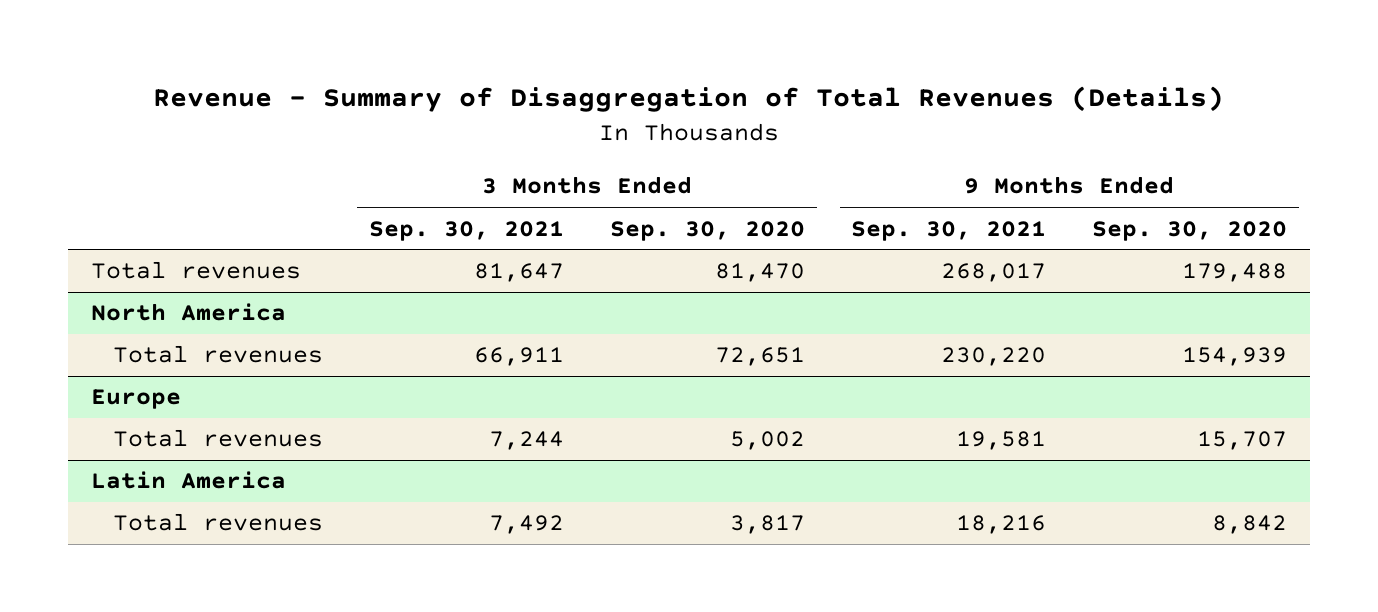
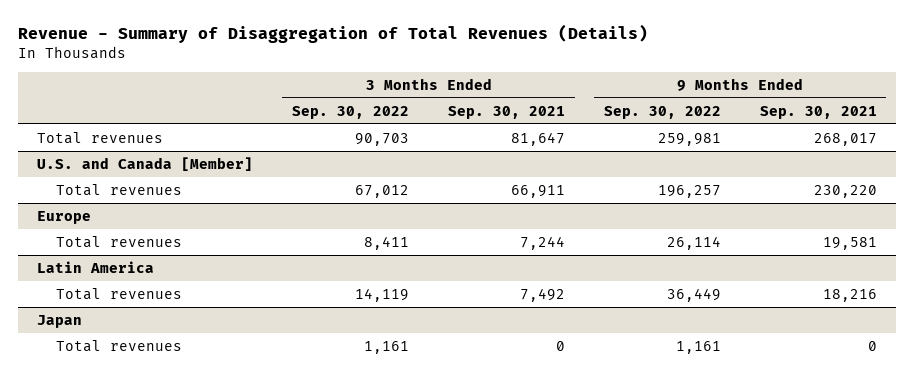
- | 3 Months Ended Sep. 30, 2021 | 3 Months Ended Sep. 30, 2020 | 9 Months Ended Sep. 30, 2021 | 9 Months Ended Sep. 30, 2020
+ | 3 Months Ended Sep. 30, 2022 | 3 Months Ended Sep. 30, 2021 | 9 Months Ended Sep. 30, 2022 | 9 Months Ended Sep. 30, 2021
- North America
+ U.S. and Canada [Member]
+ Japan
+ Total revenues | 1,161 | 0 | 1,161 | 0

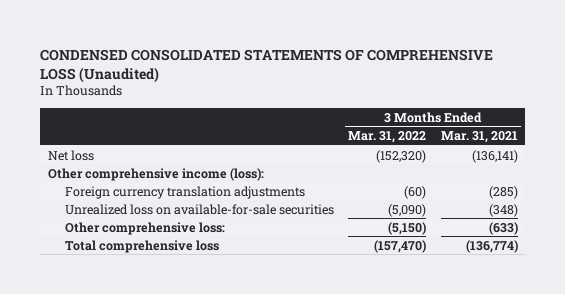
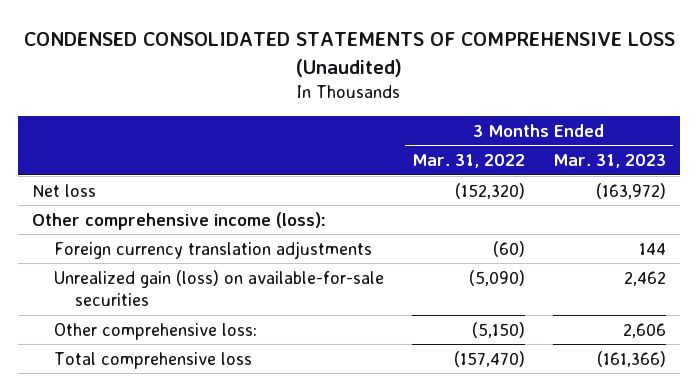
- | 3 Months Ended Mar. 31, 2022 | 3 Months Ended Mar. 31, 2021
+ | 3 Months Ended Mar. 31, 2022 | 3 Months Ended Mar. 31, 2023
- Unrealized loss on available-for-sale securities | (5,090) | (348)
+ Unrealized gain (loss) on available-for-sale securities | (5,090) | 2,462

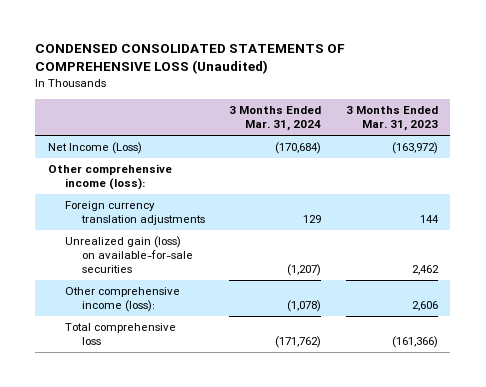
- | 3 Months Ended Mar. 31, 2022 | 3 Months Ended Mar. 31, 2023
+ | 3 Months Ended Mar. 31, 2024 | 3 Months Ended Mar. 31, 2023
- Net loss | (152,320) | (163,972)
+ Net Income (Loss) | (170,684) | (163,972)
- Other comprehensive loss: | (5,150) | 2,606
+ Other comprehensive income (loss): | (1,078) | 2,606

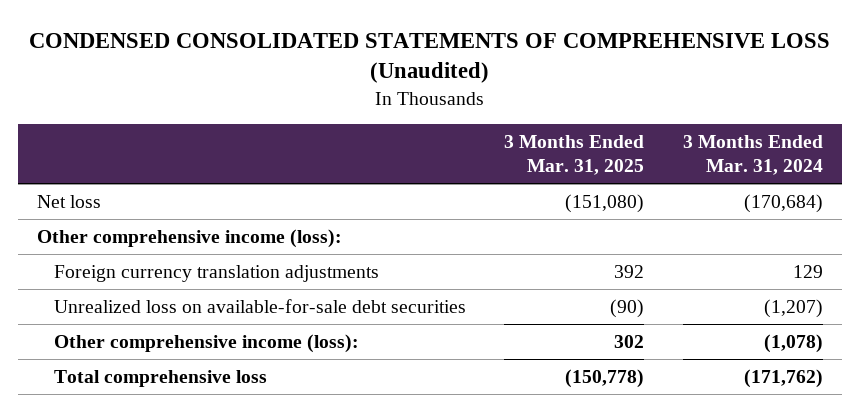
- | 3 Months Ended Mar. 31, 2024 | 3 Months Ended Mar. 31, 2023
+ | 3 Months Ended Mar. 31, 2025 | 3 Months Ended Mar. 31, 2024
- Net Income (Loss) | (170,684) | (163,972)
+ Net loss | (151,080) | (170,684)
- Unrealized gain (loss) on available-for-sale securities | (1,207) | 2,462
+ Unrealized loss on available-for-sale debt securities | (90) | (1,207)

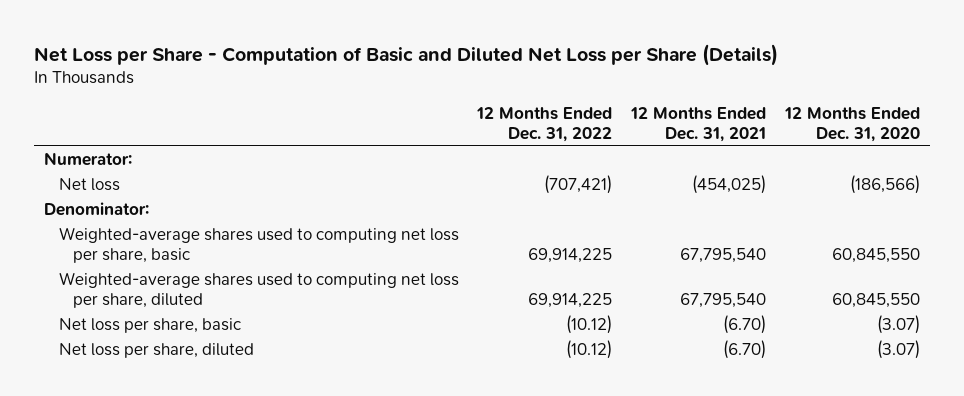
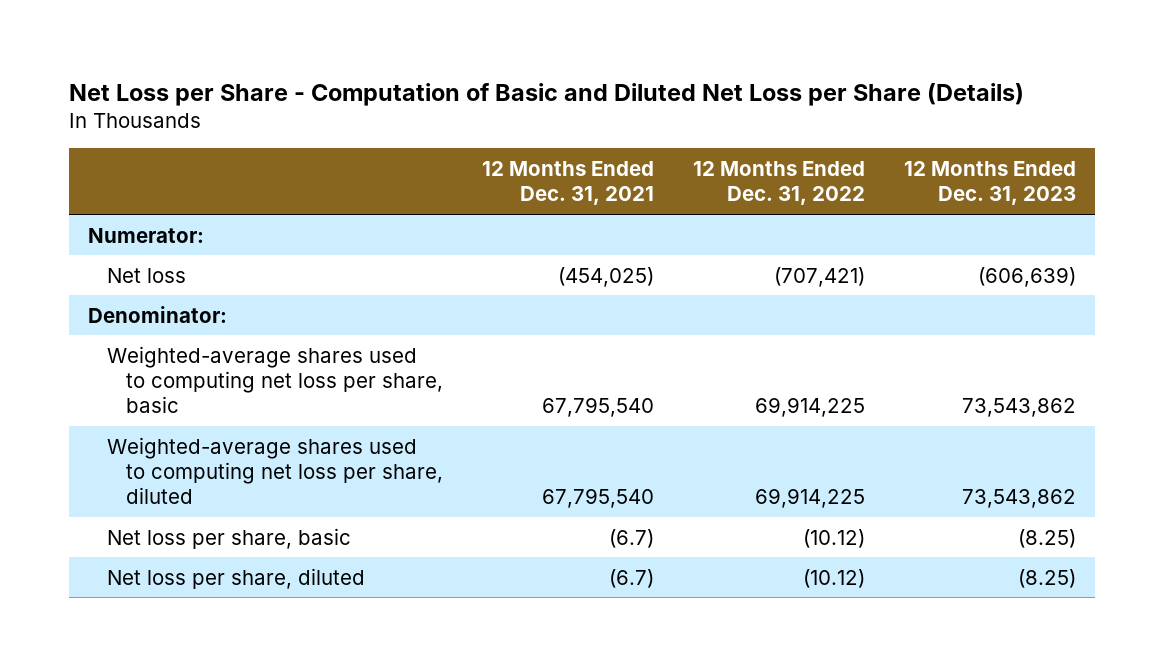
- | 12 Months Ended Dec. 31, 2022 | 12 Months Ended Dec. 31, 2021 | 12 Months Ended Dec. 31, 2020
+ | 12 Months Ended Dec. 31, 2021 | 12 Months Ended Dec. 31, 2022 | 12 Months Ended Dec. 31, 2023
- Net loss per share, basic | (10.12) | (6.70) | (3.07)
- Net loss per share, diluted | (10.12) | (6.70) | (3.07)
+ Net loss per share, basic | (6.7) | (10.12) | (8.25)
+ Net loss per share, diluted | (6.7) | (10.12) | (8.25)

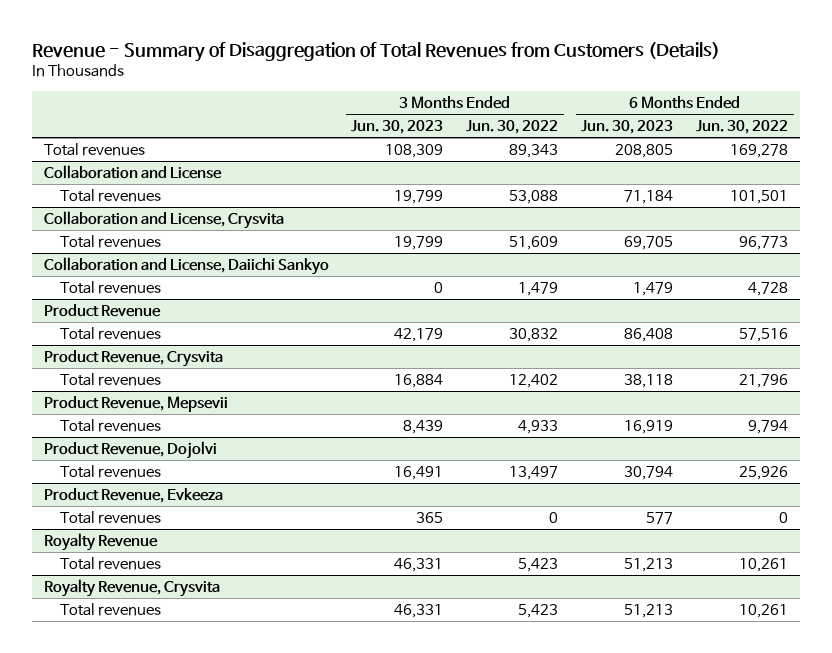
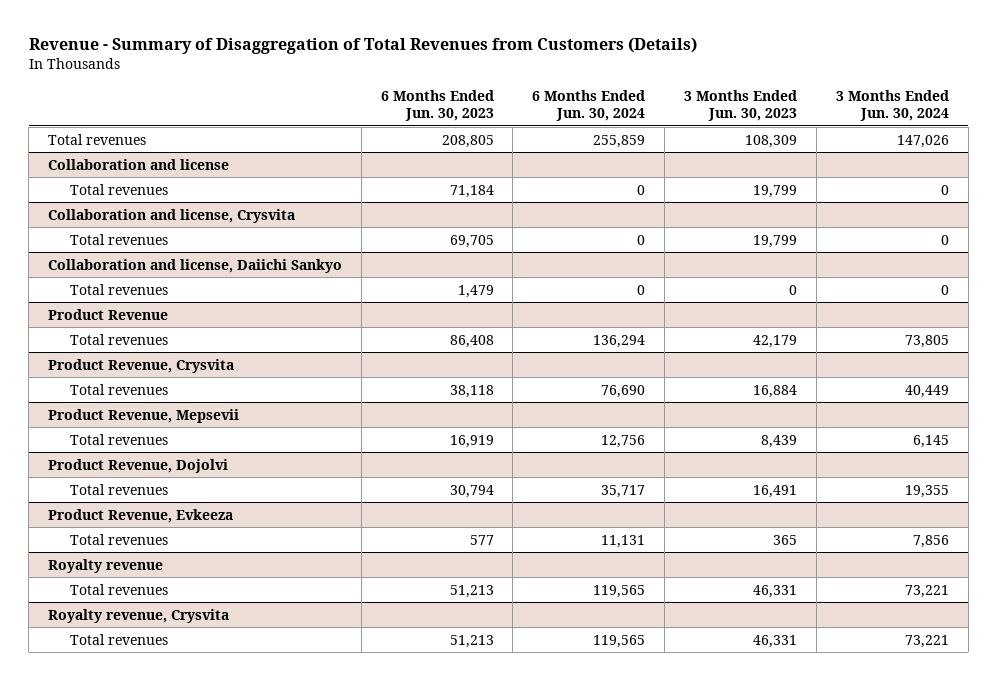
- | 3 Months Ended Jun. 30, 2023 | 3 Months Ended Jun. 30, 2022 | 6 Months Ended Jun. 30, 2023 | 6 Months Ended Jun. 30, 2022
+ | 6 Months Ended Jun. 30, 2023 | 6 Months Ended Jun. 30, 2024 | 3 Months Ended Jun. 30, 2023 | 3 Months Ended Jun. 30, 2024
- Collaboration and License
+ Collaboration and license
- Collaboration and License, Crysvita
+ Collaboration and license, Crysvita
- Collaboration and License, Daiichi Sankyo
+ Collaboration and license, Daiichi Sankyo
- Royalty Revenue
+ Royalty revenue
- Royalty Revenue, Crysvita
+ Royalty revenue, Crysvita

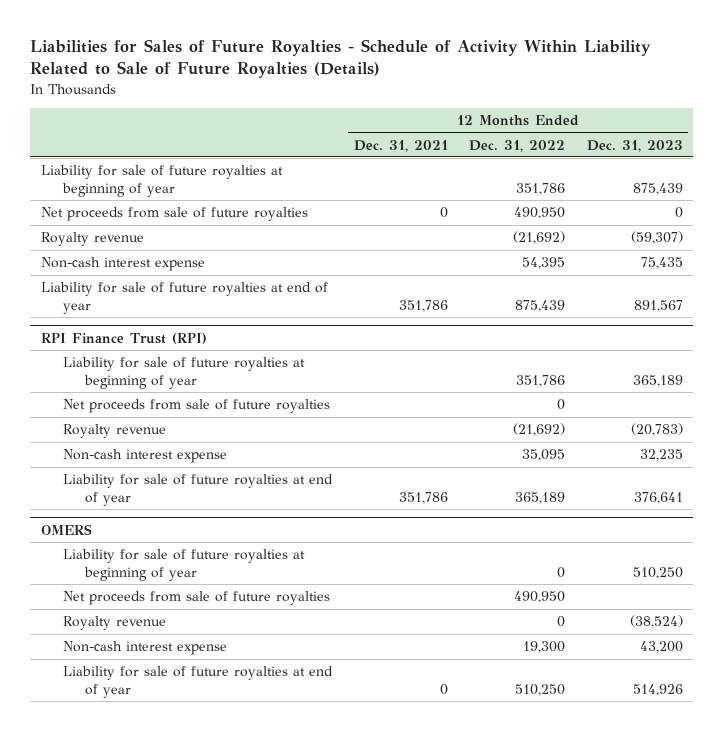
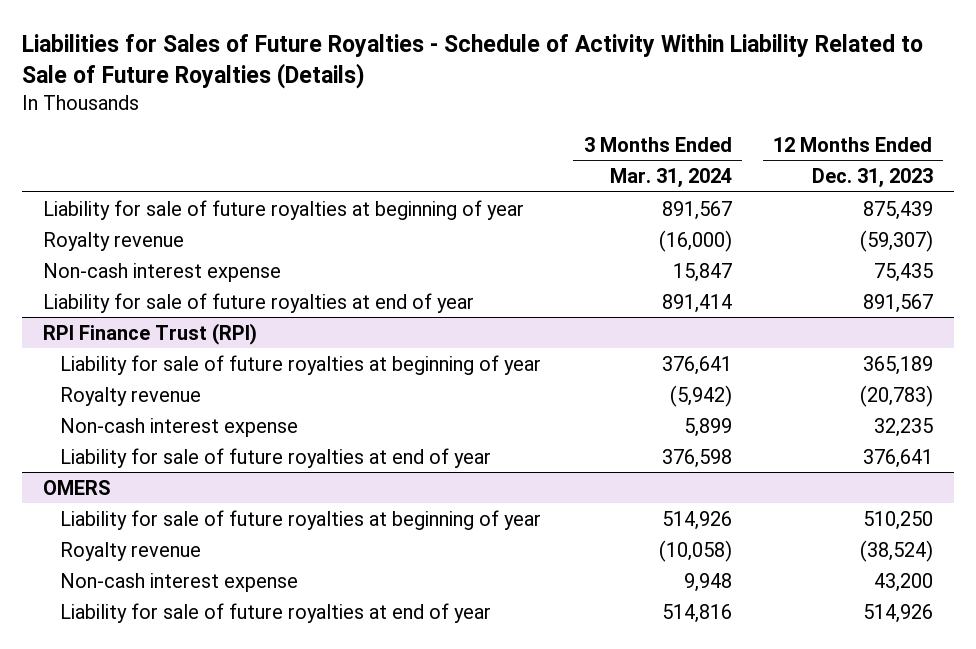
- | 12 Months Ended Dec. 31, 2021 | 12 Months Ended Dec. 31, 2022 | 12 Months Ended Dec. 31, 2023
+ | 3 Months Ended Mar. 31, 2024 | 12 Months Ended Dec. 31, 2023
- Net proceeds from sale of future royalties | 0 | 490,950 | 0
@ RPI Finance Trust (RPI)
- Net proceeds from sale of future royalties | | 0 |
@ OMERS
- Net proceeds from sale of future royalties | | 490,950 |

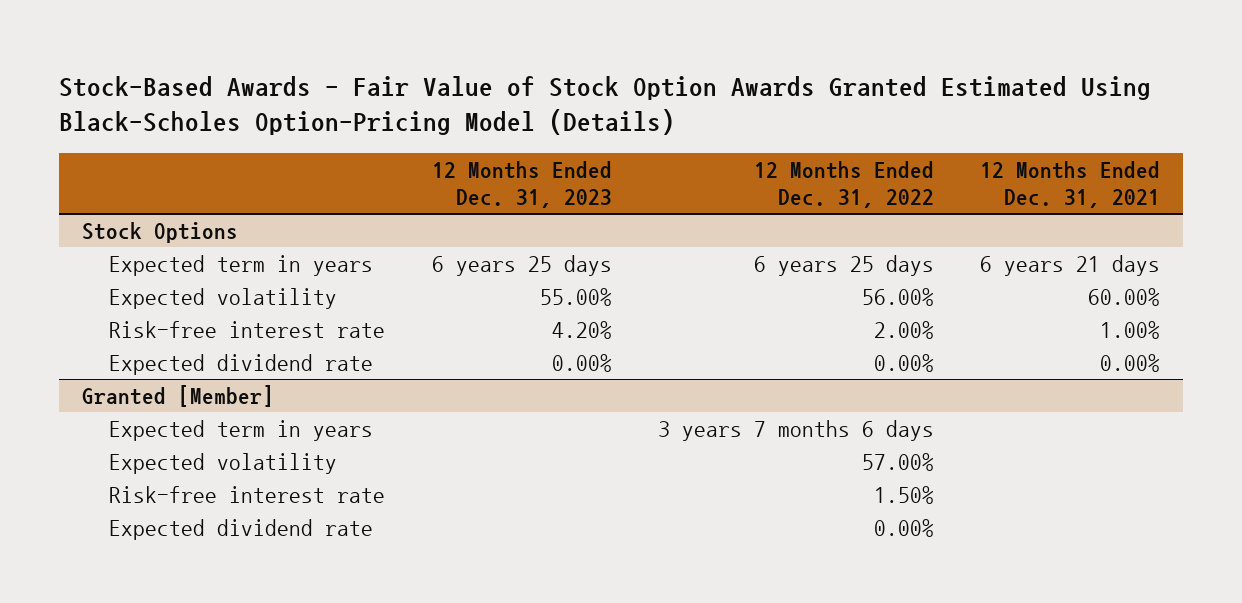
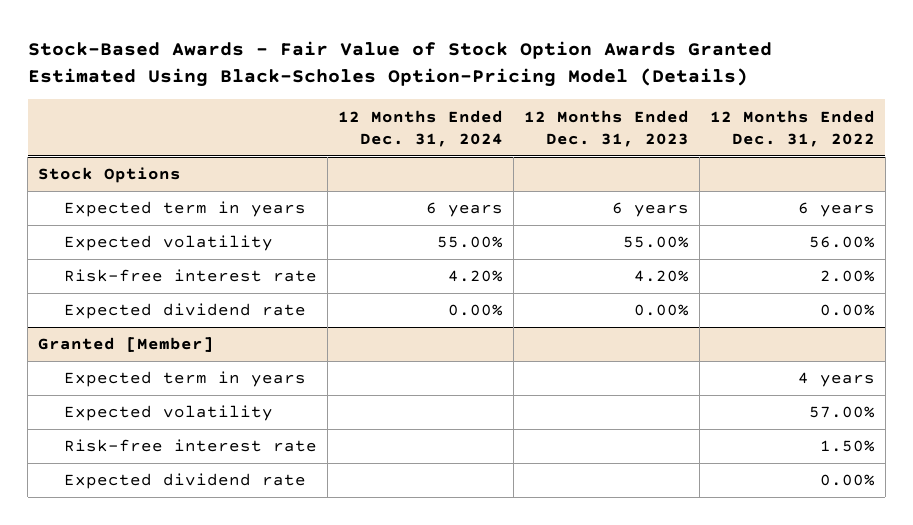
- | 12 Months Ended Dec. 31, 2023 | 12 Months Ended Dec. 31, 2022 | 12 Months Ended Dec. 31, 2021
+ | 12 Months Ended Dec. 31, 2024 | 12 Months Ended Dec. 31, 2023 | 12 Months Ended Dec. 31, 2022
@ Stock Options
- Expected term in years | 6 years 25 days | 6 years 25 days | 6 years 21 days
+ Expected term in years | 6 years | 6 years | 6 years
@ Granted [Member]
- Expected term in years | | 3 years 7 months 6 days |
+ Expected term in years | | | 4 years

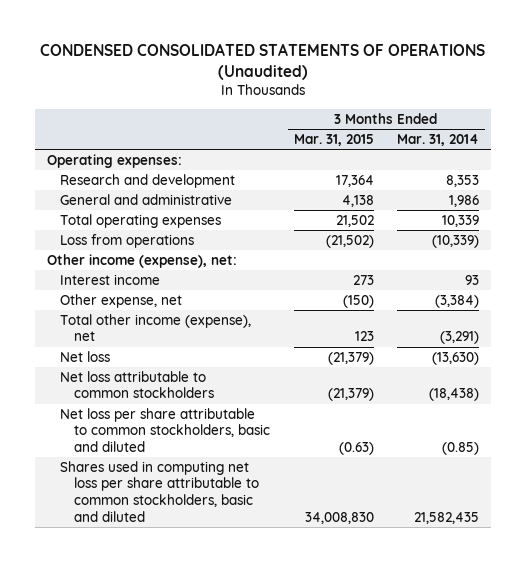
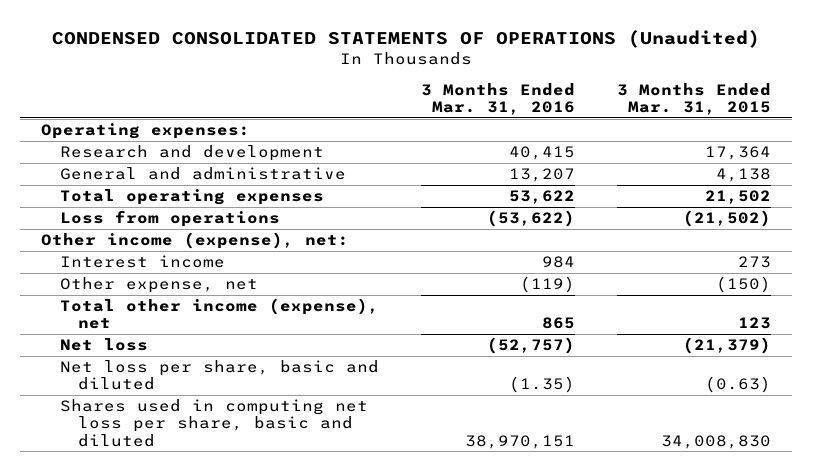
- | 3 Months Ended Mar. 31, 2015 | 3 Months Ended Mar. 31, 2014
+ | 3 Months Ended Mar. 31, 2016 | 3 Months Ended Mar. 31, 2015
- Net loss attributable to common stockholders | (21,379) | (18,438)
- Net loss per share attributable to common stockholders, basic and diluted | (0.63) | (0.85)
- Shares used in computing net loss per share attributable to common stockholders, basic and diluted | 34,008,830 | 21,582,435
+ Net loss per share, basic and diluted | (1.35) | (0.63)
+ Shares used in computing net loss per share, basic and diluted | 38,970,151 | 34,008,830

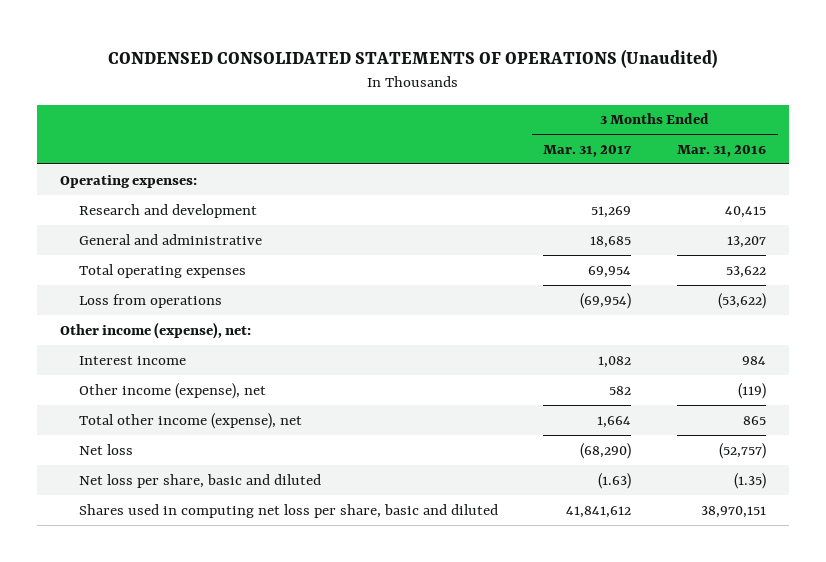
- | 3 Months Ended Mar. 31, 2016 | 3 Months Ended Mar. 31, 2015
+ | 3 Months Ended Mar. 31, 2017 | 3 Months Ended Mar. 31, 2016
- Other expense, net | (119) | (150)
+ Other income (expense), net | 582 | (119)

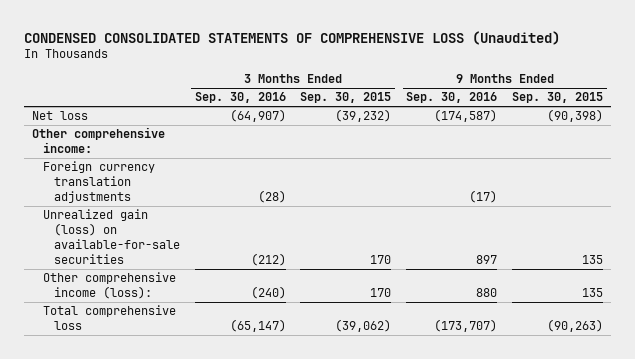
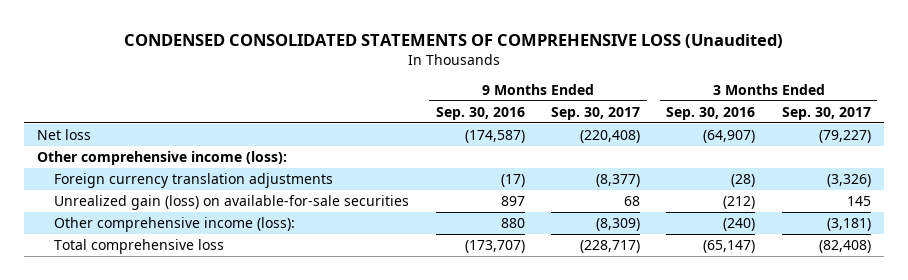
- | 3 Months Ended Sep. 30, 2016 | 3 Months Ended Sep. 30, 2015 | 9 Months Ended Sep. 30, 2016 | 9 Months Ended Sep. 30, 2015
+ | 9 Months Ended Sep. 30, 2016 | 9 Months Ended Sep. 30, 2017 | 3 Months Ended Sep. 30, 2016 | 3 Months Ended Sep. 30, 2017
- Other comprehensive income:
+ Other comprehensive income (loss):

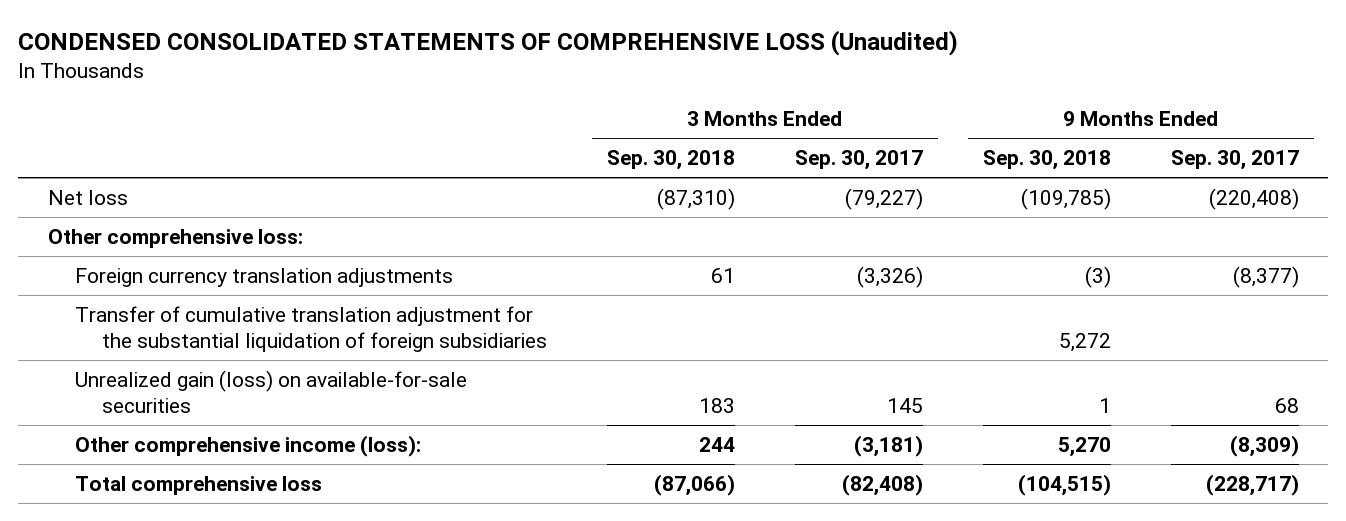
- | 9 Months Ended Sep. 30, 2016 | 9 Months Ended Sep. 30, 2017 | 3 Months Ended Sep. 30, 2016 | 3 Months Ended Sep. 30, 2017
+ | 3 Months Ended Sep. 30, 2018 | 3 Months Ended Sep. 30, 2017 | 9 Months Ended Sep. 30, 2018 | 9 Months Ended Sep. 30, 2017
- Other comprehensive income (loss):
+ Other comprehensive loss:
+ Transfer of cumulative translation adjustment for the substantial liquidation of foreign subsidiaries | | | 5,272 |

